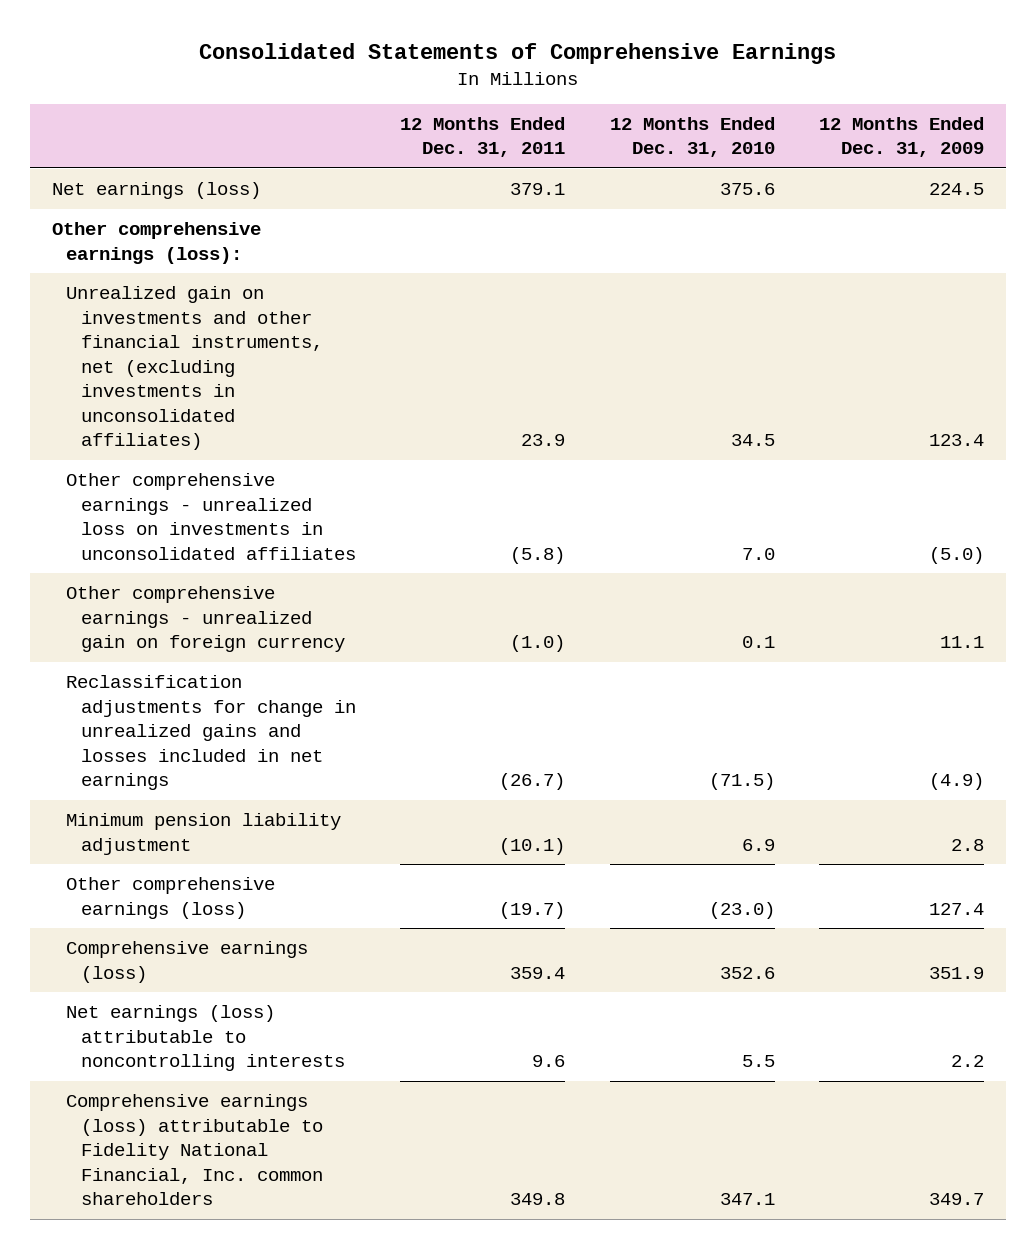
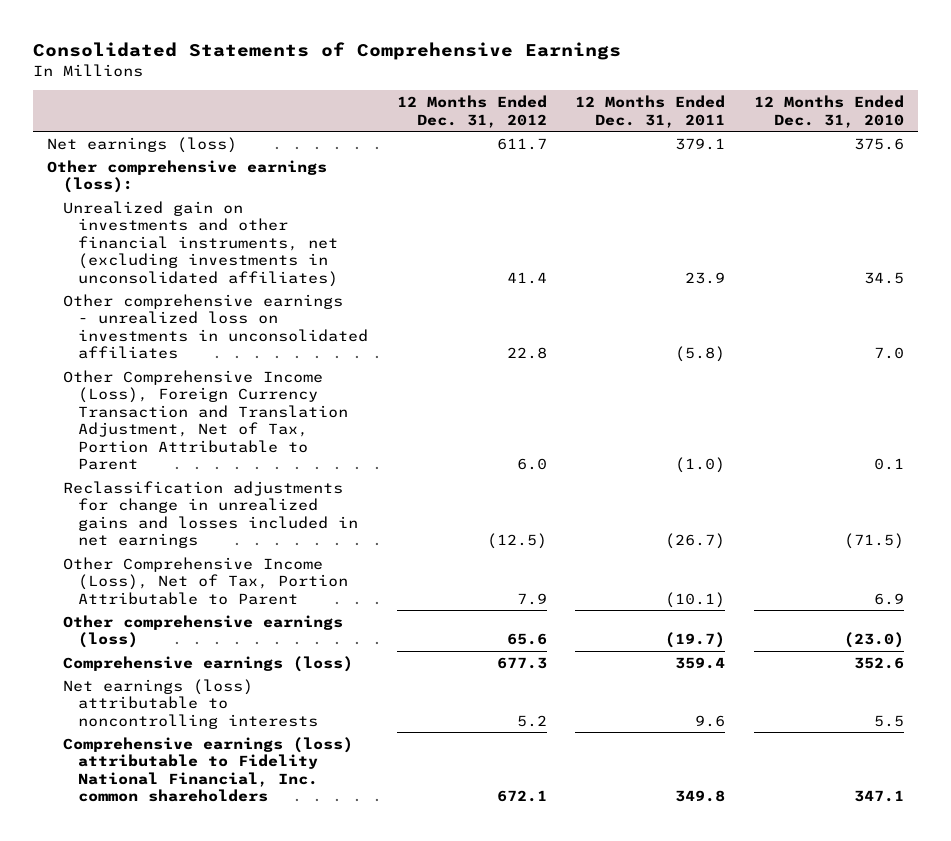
- | 12 Months Ended Dec. 31, 2011 | 12 Months Ended Dec. 31, 2010 | 12 Months Ended Dec. 31, 2009
+ | 12 Months Ended Dec. 31, 2012 | 12 Months Ended Dec. 31, 2011 | 12 Months Ended Dec. 31, 2010
- Other comprehensive earnings - unrealized gain on foreign currency | (1.0) | 0.1 | 11.1
+ Other Comprehensive Income (Loss), Foreign Currency Transaction and Translation Adjustment, Net of Tax, Portion Attributable to Parent | 6.0 | (1.0) | 0.1
- Minimum pension liability adjustment | (10.1) | 6.9 | 2.8
+ Other Comprehensive Income (Loss), Net of Tax, Portion Attributable to Parent | 7.9 | (10.1) | 6.9

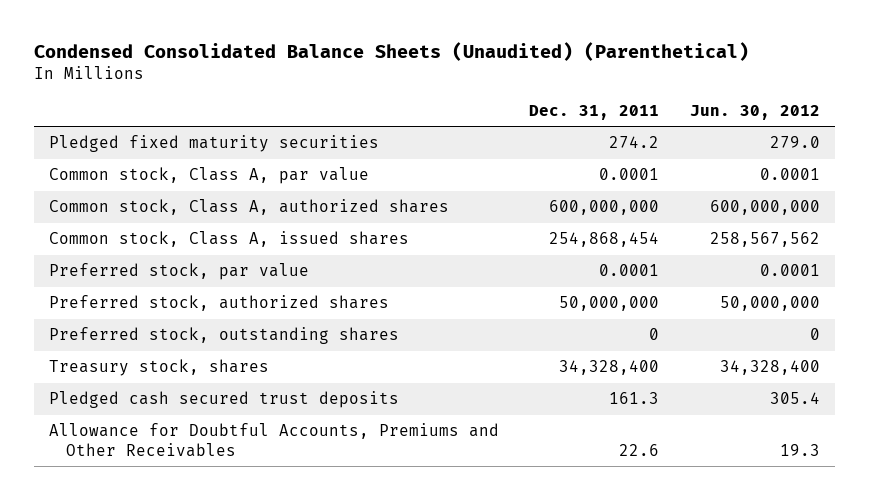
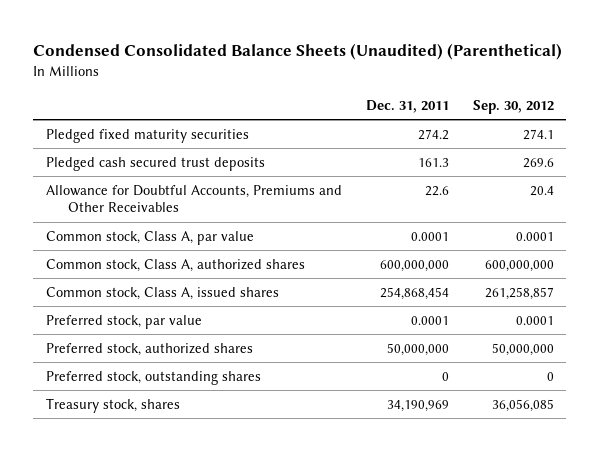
- | Dec. 31, 2011 | Jun. 30, 2012
+ | Dec. 31, 2011 | Sep. 30, 2012
moved up: Pledged cash secured trust deposits | 161.3 | 269.6
moved up: Allowance for Doubtful Accounts, Premiums and Other Receivables | 22.6 | 20.4
- Treasury stock, shares | 34,328,400 | 34,328,400
+ Treasury stock, shares | 34,190,969 | 36,056,085

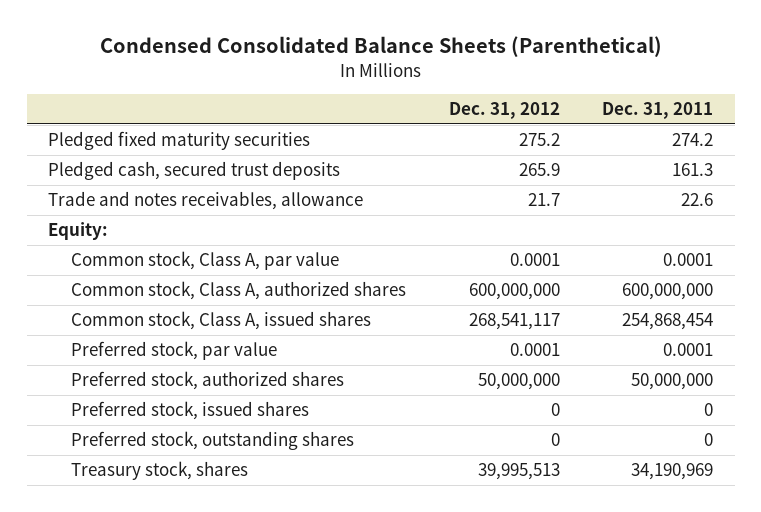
- Condensed Consolidated Balance Sheets (Unaudited) (Parenthetical)
+ Condensed Consolidated Balance Sheets (Parenthetical)
- | Dec. 31, 2011 | Sep. 30, 2012
+ | Dec. 31, 2012 | Dec. 31, 2011
- Pledged cash secured trust deposits | 161.3 | 269.6
- Allowance for Doubtful Accounts, Premiums and Other Receivables | 22.6 | 20.4
+ Pledged cash, secured trust deposits | 265.9 | 161.3
+ Trade and notes receivables, allowance | 21.7 | 22.6
+ Equity:
+ Preferred stock, issued shares | 0 | 0

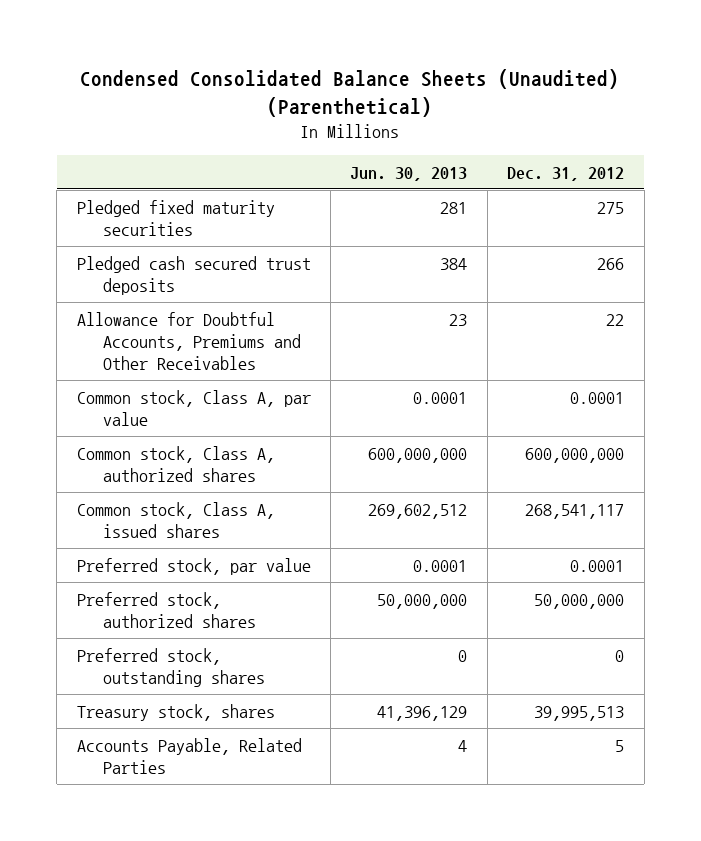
- Condensed Consolidated Balance Sheets (Parenthetical)
+ Condensed Consolidated Balance Sheets (Unaudited) (Parenthetical)
- | Dec. 31, 2012 | Dec. 31, 2011
+ | Jun. 30, 2013 | Dec. 31, 2012
- Pledged fixed maturity securities | 275.2 | 274.2
- Pledged cash, secured trust deposits | 265.9 | 161.3
- Trade and notes receivables, allowance | 21.7 | 22.6
- Equity:
+ Pledged fixed maturity securities | 281 | 275
+ Pledged cash secured trust deposits | 384 | 266
+ Allowance for Doubtful Accounts, Premiums and Other Receivables | 23 | 22
- Preferred stock, issued shares | 0 | 0
+ Accounts Payable, Related Parties | 4 | 5

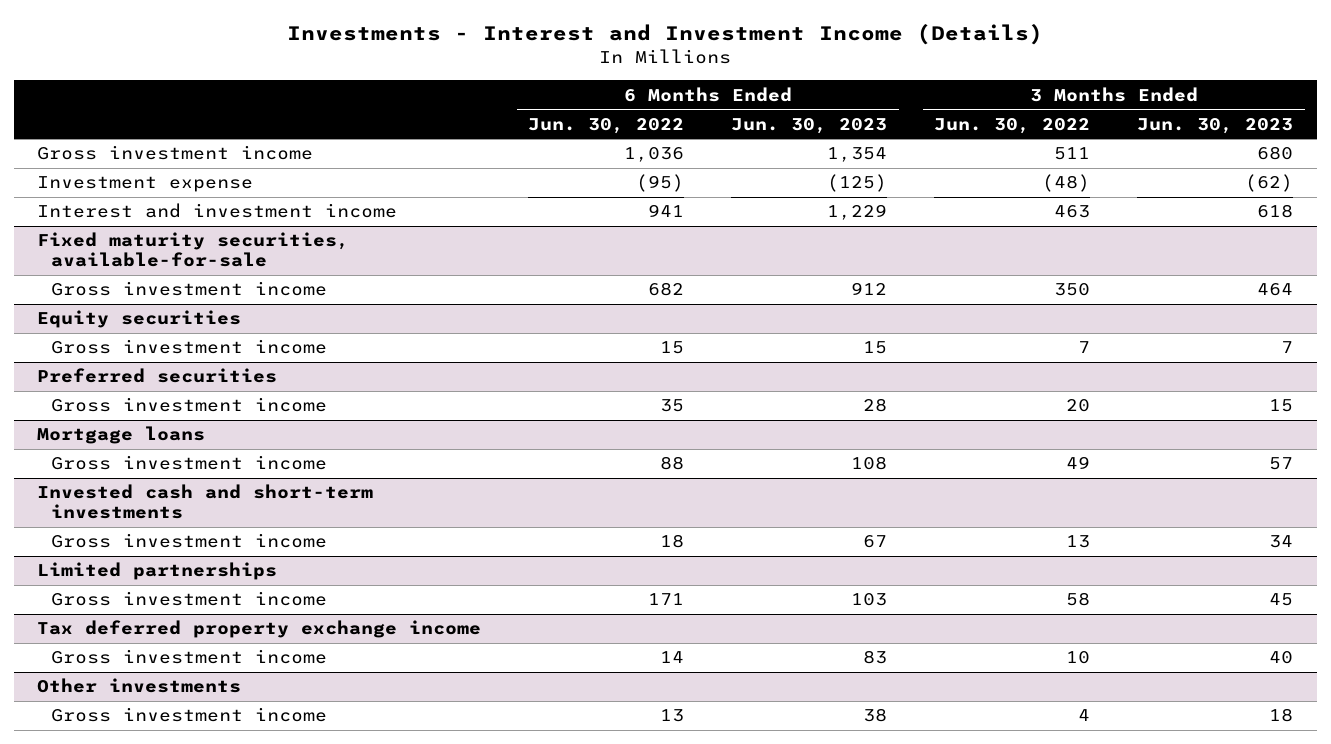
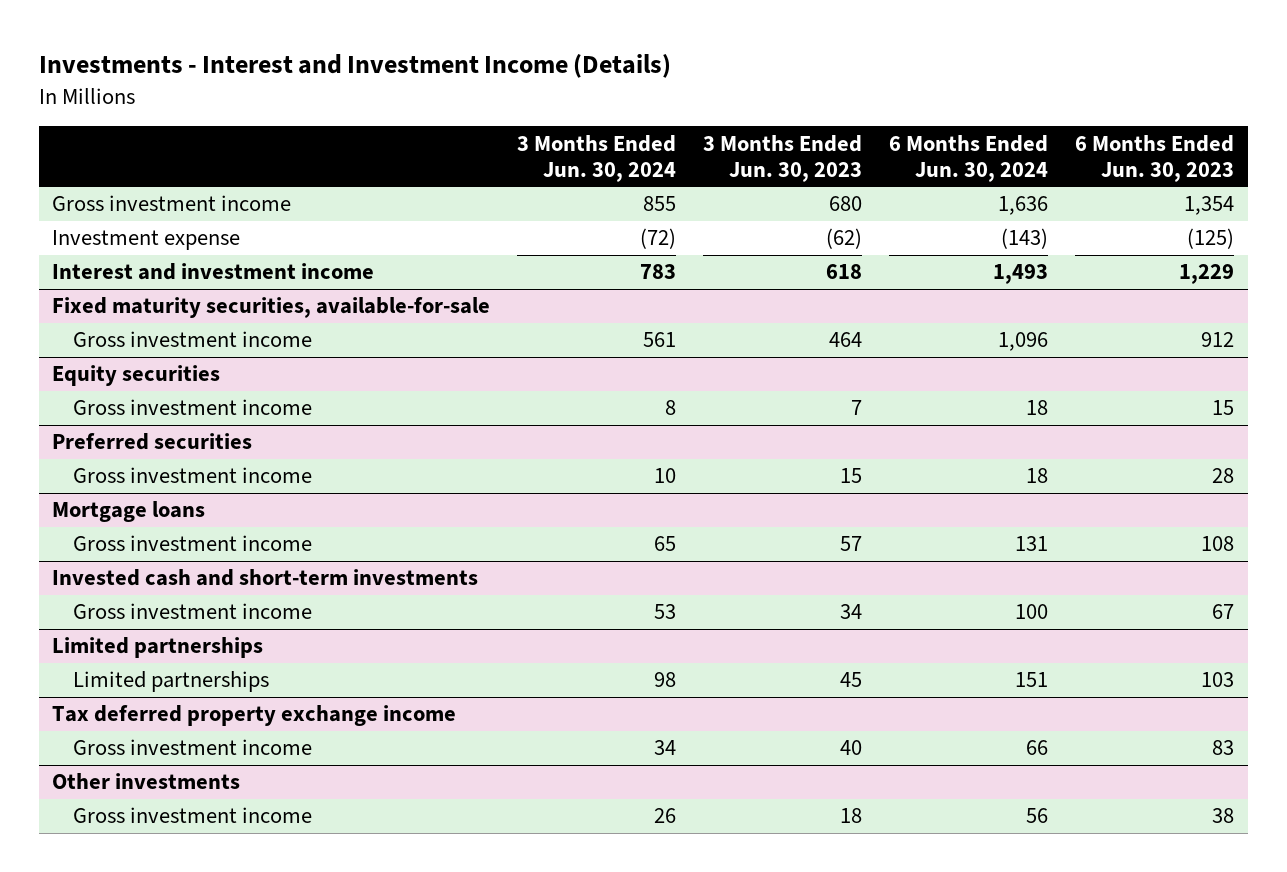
- | 6 Months Ended Jun. 30, 2022 | 6 Months Ended Jun. 30, 2023 | 3 Months Ended Jun. 30, 2022 | 3 Months Ended Jun. 30, 2023
+ | 3 Months Ended Jun. 30, 2024 | 3 Months Ended Jun. 30, 2023 | 6 Months Ended Jun. 30, 2024 | 6 Months Ended Jun. 30, 2023
@ Limited partnerships
- Gross investment income | 171 | 103 | 58 | 45
+ Limited partnerships | 98 | 45 | 151 | 103

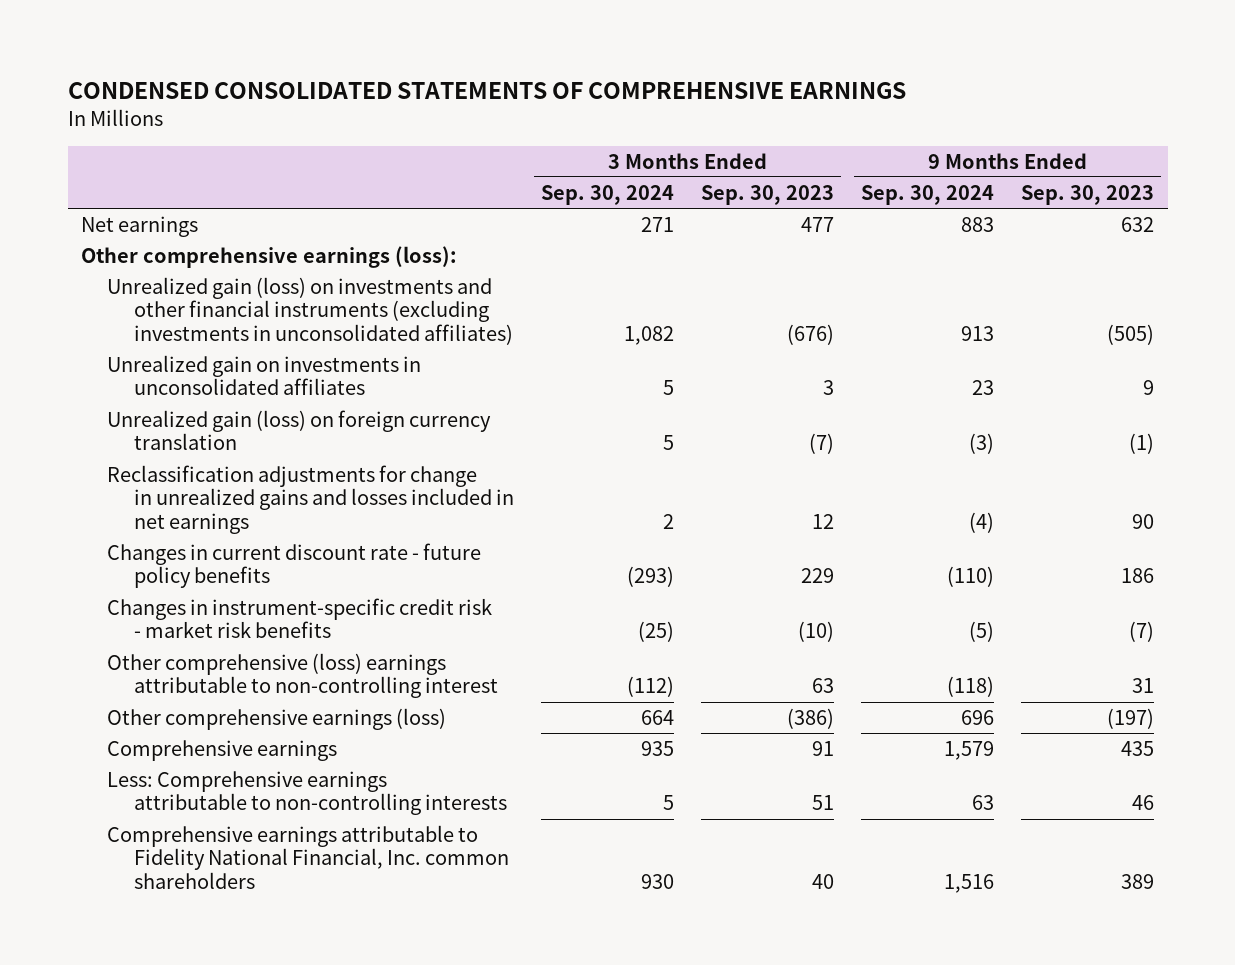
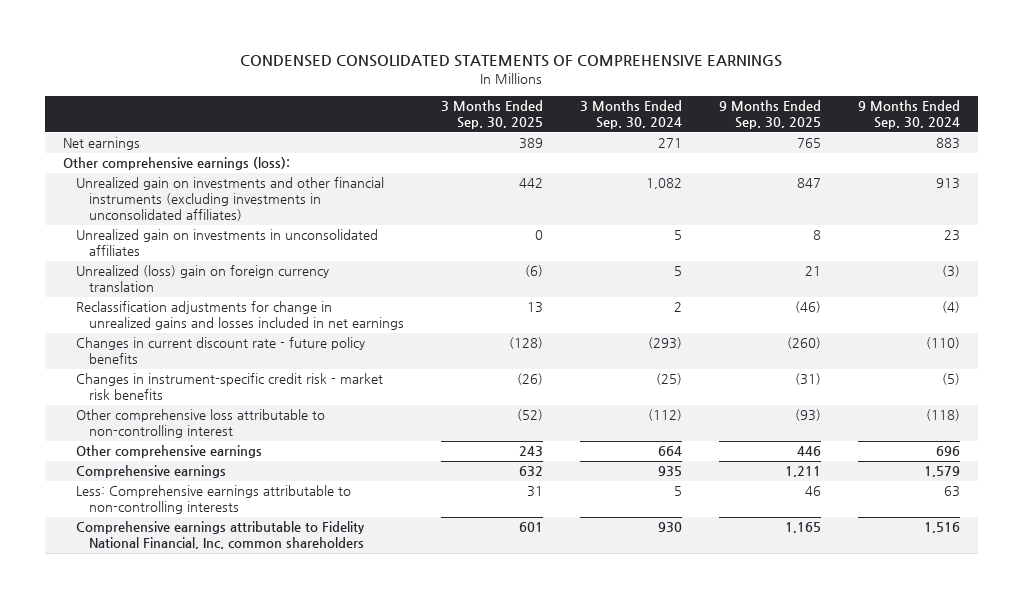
- | 3 Months Ended Sep. 30, 2024 | 3 Months Ended Sep. 30, 2023 | 9 Months Ended Sep. 30, 2024 | 9 Months Ended Sep. 30, 2023
+ | 3 Months Ended Sep. 30, 2025 | 3 Months Ended Sep. 30, 2024 | 9 Months Ended Sep. 30, 2025 | 9 Months Ended Sep. 30, 2024
- Unrealized gain (loss) on investments and other financial instruments (excluding investments in unconsolidated affiliates) | 1,082 | (676) | 913 | (505)
+ Unrealized gain on investments and other financial instruments (excluding investments in unconsolidated affiliates) | 442 | 1,082 | 847 | 913
- Unrealized gain (loss) on foreign currency translation | 5 | (7) | (3) | (1)
+ Unrealized (loss) gain on foreign currency translation | (6) | 5 | 21 | (3)
- Other comprehensive (loss) earnings attributable to non-controlling interest | (112) | 63 | (118) | 31
- Other comprehensive earnings (loss) | 664 | (386) | 696 | (197)
+ Other comprehensive loss attributable to non-controlling interest | (52) | (112) | (93) | (118)
+ Other comprehensive earnings | 243 | 664 | 446 | 696

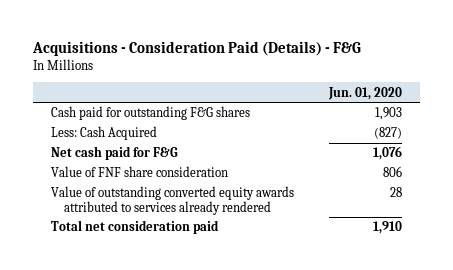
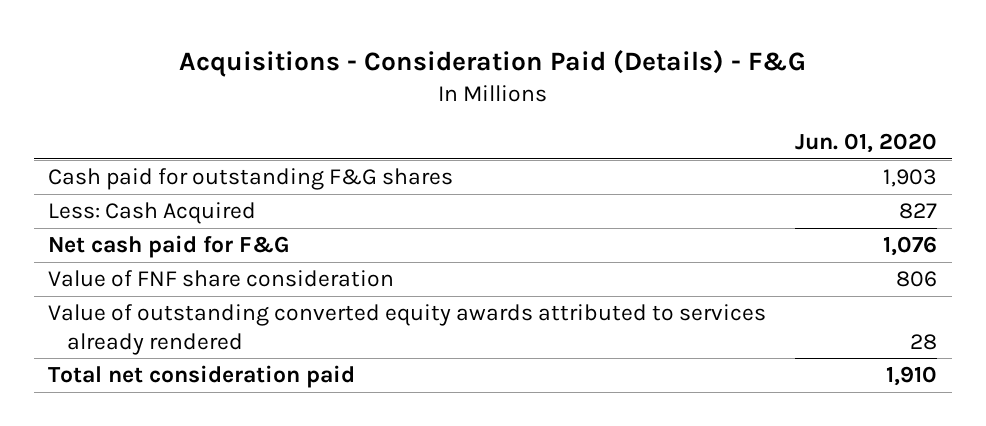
- Less: Cash Acquired | (827)
+ Less: Cash Acquired | 827

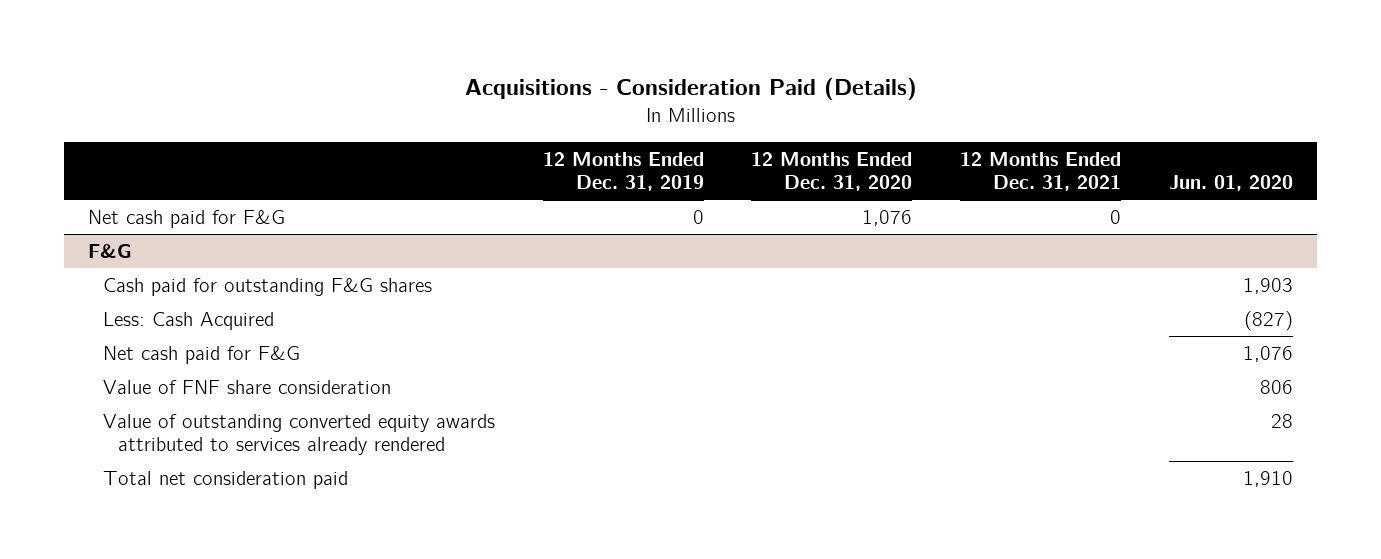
- Acquisitions - Consideration Paid (Details) - F&G
+ Acquisitions - Consideration Paid (Details)
- | Jun. 01, 2020
+ | 12 Months Ended Dec. 31, 2019 | 12 Months Ended Dec. 31, 2020 | 12 Months Ended Dec. 31, 2021 | Jun. 01, 2020
+ Net cash paid for F&G | 0 | 1,076 | 0 |
+ F&G
- Less: Cash Acquired | 827
+ Less: Cash Acquired | | | | (827)

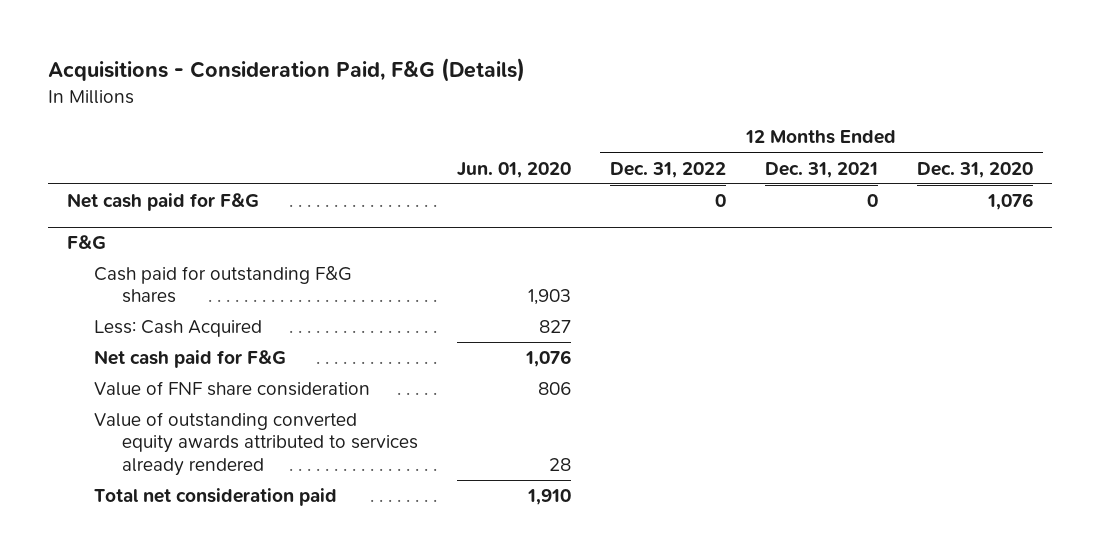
- Acquisitions - Consideration Paid (Details)
+ Acquisitions - Consideration Paid, F&G (Details)
- | 12 Months Ended Dec. 31, 2019 | 12 Months Ended Dec. 31, 2020 | 12 Months Ended Dec. 31, 2021 | Jun. 01, 2020
+ | Jun. 01, 2020 | 12 Months Ended Dec. 31, 2022 | 12 Months Ended Dec. 31, 2021 | 12 Months Ended Dec. 31, 2020
@ F&G
- Less: Cash Acquired | | | | (827)
+ Less: Cash Acquired | 827 | | |

